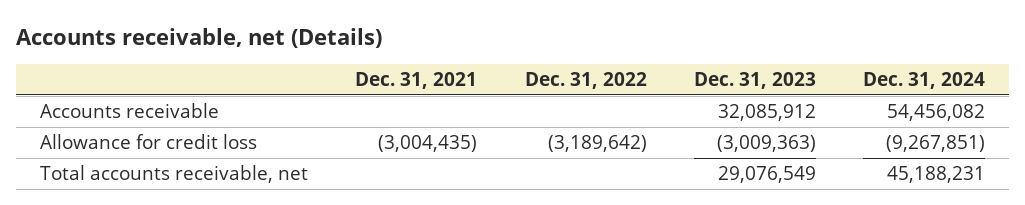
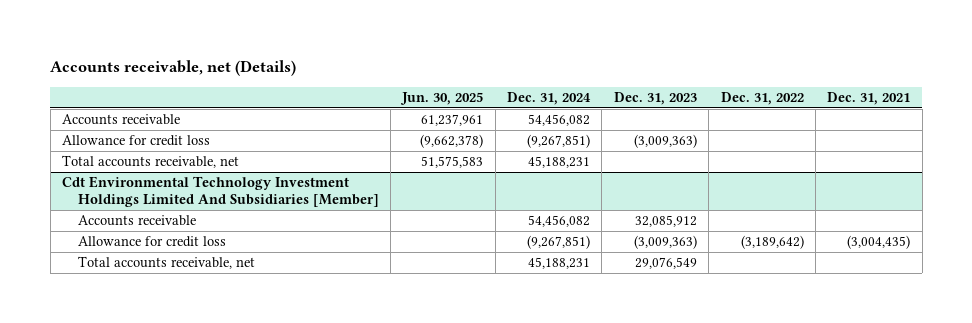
- | Dec. 31, 2021 | Dec. 31, 2022 | Dec. 31, 2023 | Dec. 31, 2024
+ | Jun. 30, 2025 | Dec. 31, 2024 | Dec. 31, 2023 | Dec. 31, 2022 | Dec. 31, 2021
+ Accounts receivable | 61,237,961 | 54,456,082 | | |
+ Allowance for credit loss | (9,662,378) | (9,267,851) | (3,009,363) | |
+ Total accounts receivable, net | 51,575,583 | 45,188,231 | | |
+ Cdt Environmental Technology Investment Holdings Limited And Subsidiaries [Member]

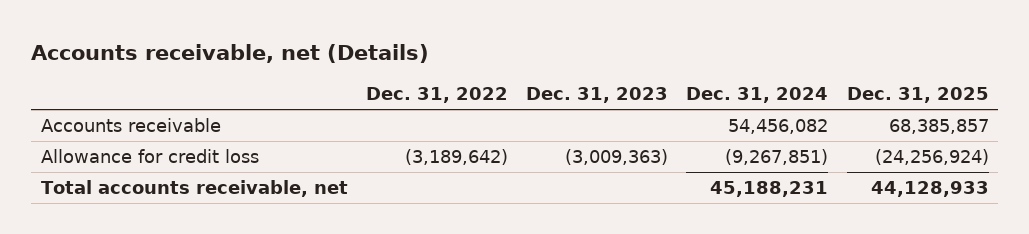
- | Jun. 30, 2025 | Dec. 31, 2024 | Dec. 31, 2023 | Dec. 31, 2022 | Dec. 31, 2021
+ | Dec. 31, 2022 | Dec. 31, 2023 | Dec. 31, 2024 | Dec. 31, 2025
- Allowance for credit loss | (9,662,378) | (9,267,851) | (3,009,363) | |
- Cdt Environmental Technology Investment Holdings Limited And Subsidiaries [Member]
- Accounts receivable | | 54,456,082 | 32,085,912 | |
- Total accounts receivable, net | | 45,188,231 | 29,076,549 | |
moved down: Total accounts receivable, net | | | 45,188,231 | 44,128,933

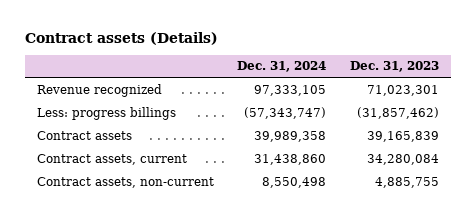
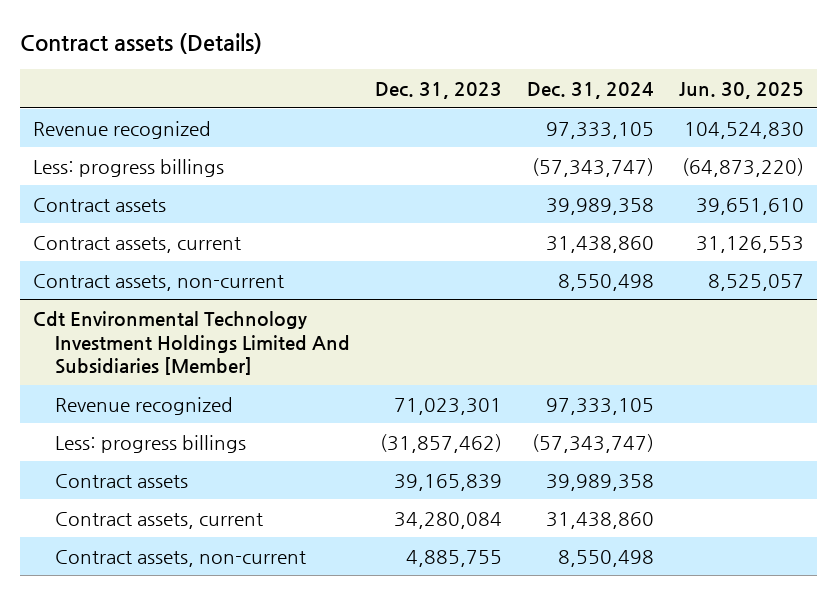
- | Dec. 31, 2024 | Dec. 31, 2023
+ | Dec. 31, 2023 | Dec. 31, 2024 | Jun. 30, 2025
+ Revenue recognized | | 97,333,105 | 104,524,830
+ Less: progress billings | | (57,343,747) | (64,873,220)
+ Contract assets | | 39,989,358 | 39,651,610
+ Contract assets, current | | 31,438,860 | 31,126,553
+ Contract assets, non-current | | 8,550,498 | 8,525,057
+ Cdt Environmental Technology Investment Holdings Limited And Subsidiaries [Member]

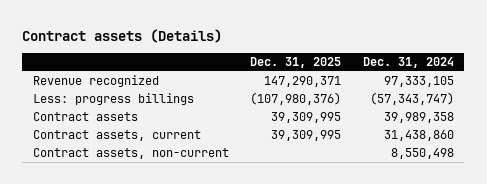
- | Dec. 31, 2023 | Dec. 31, 2024 | Jun. 30, 2025
+ | Dec. 31, 2025 | Dec. 31, 2024
- Cdt Environmental Technology Investment Holdings Limited And Subsidiaries [Member]
- Revenue recognized | 71,023,301 | 97,333,105 |
- Less: progress billings | (31,857,462) | (57,343,747) |
- Contract assets | 39,165,839 | 39,989,358 |
- Contract assets, current | 34,280,084 | 31,438,860 |
- Contract assets, non-current | 4,885,755 | 8,550,498 |

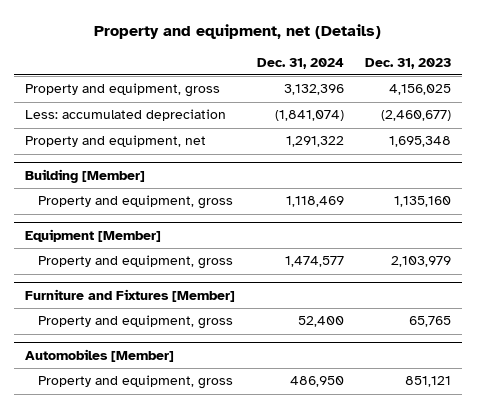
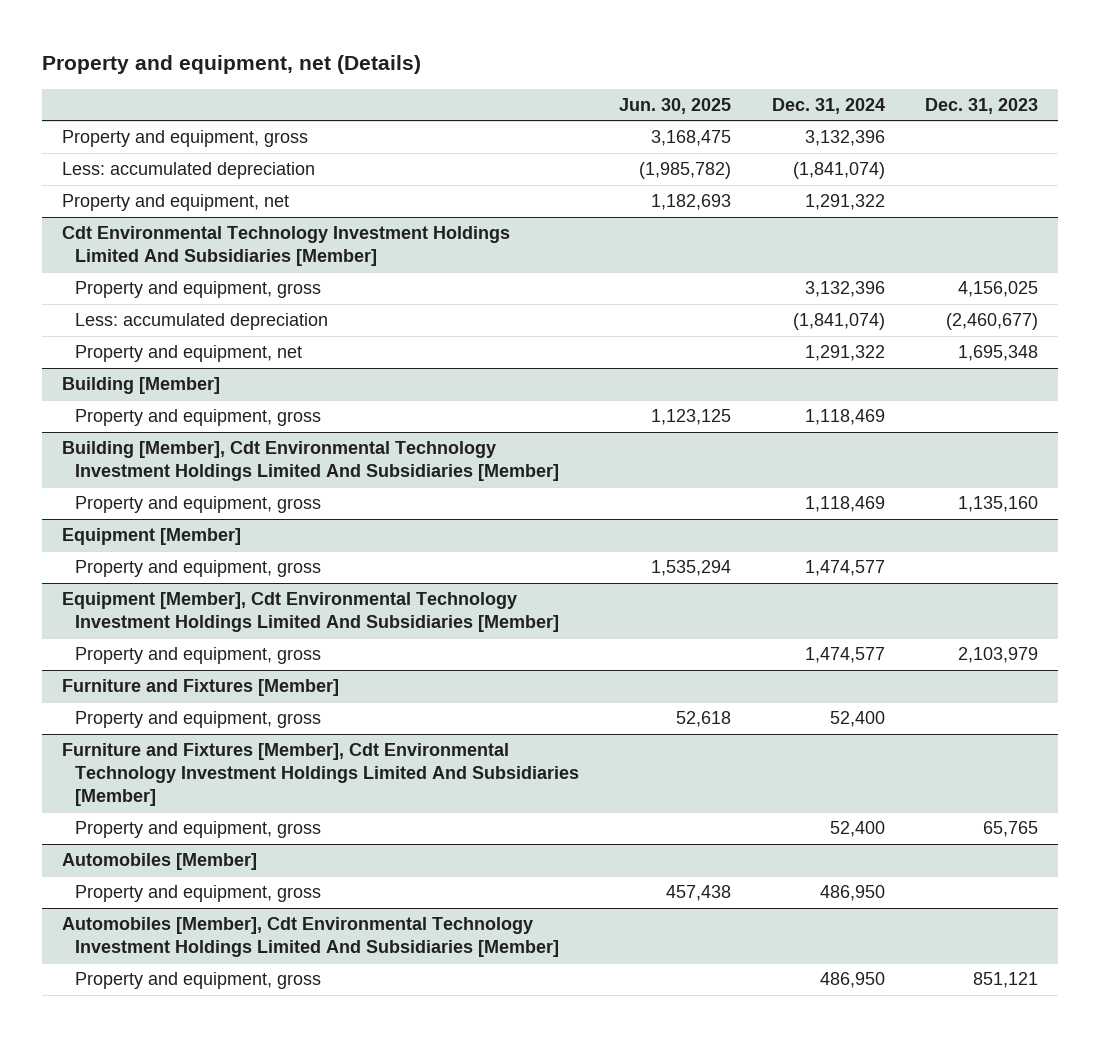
- | Dec. 31, 2024 | Dec. 31, 2023
+ | Jun. 30, 2025 | Dec. 31, 2024 | Dec. 31, 2023
+ Property and equipment, gross | 3,168,475 | 3,132,396 |
+ Less: accumulated depreciation | (1,985,782) | (1,841,074) |
+ Property and equipment, net | 1,182,693 | 1,291,322 |
+ Cdt Environmental Technology Investment Holdings Limited And Subsidiaries [Member]
@ Building [Member]
+ Property and equipment, gross | 1,123,125 | 1,118,469 |
+ Building [Member], Cdt Environmental Technology Investment Holdings Limited And Subsidiaries [Member]
@ Equipment [Member]
+ Property and equipment, gross | 1,535,294 | 1,474,577 |
+ Equipment [Member], Cdt Environmental Technology Investment Holdings Limited And Subsidiaries [Member]
@ Furniture and Fixtures [Member]
+ Property and equipment, gross | 52,618 | 52,400 |
+ Furniture and Fixtures [Member], Cdt Environmental Technology Investment Holdings Limited And Subsidiaries [Member]
@ Automobiles [Member]
+ Property and equipment, gross | 457,438 | 486,950 |
+ Automobiles [Member], Cdt Environmental Technology Investment Holdings Limited And Subsidiaries [Member]

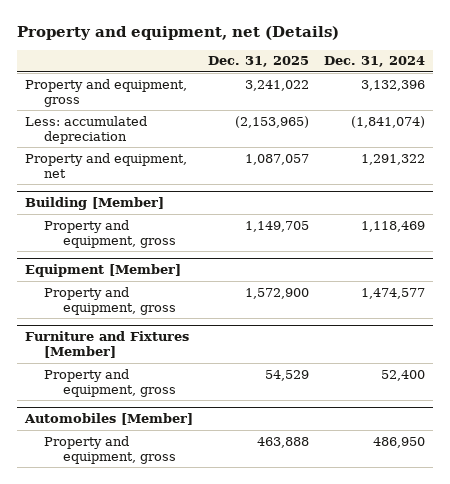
- | Jun. 30, 2025 | Dec. 31, 2024 | Dec. 31, 2023
+ | Dec. 31, 2025 | Dec. 31, 2024
- Cdt Environmental Technology Investment Holdings Limited And Subsidiaries [Member]
- Property and equipment, gross | | 3,132,396 | 4,156,025
- Less: accumulated depreciation | | (1,841,074) | (2,460,677)
- Property and equipment, net | | 1,291,322 | 1,695,348
- Building [Member], Cdt Environmental Technology Investment Holdings Limited And Subsidiaries [Member]
- Property and equipment, gross | | 1,118,469 | 1,135,160
- Equipment [Member], Cdt Environmental Technology Investment Holdings Limited And Subsidiaries [Member]
- Property and equipment, gross | | 1,474,577 | 2,103,979
- Furniture and Fixtures [Member], Cdt Environmental Technology Investment Holdings Limited And Subsidiaries [Member]
- Property and equipment, gross | | 52,400 | 65,765
- Automobiles [Member], Cdt Environmental Technology Investment Holdings Limited And Subsidiaries [Member]
- Property and equipment, gross | | 486,950 | 851,121

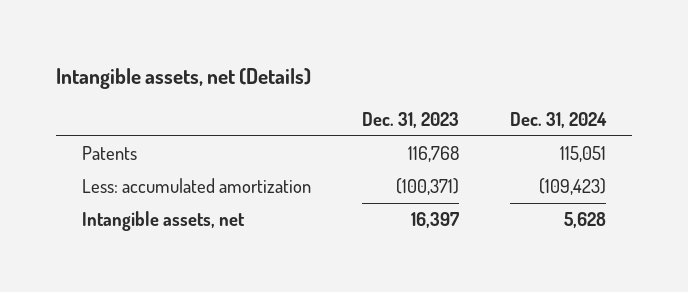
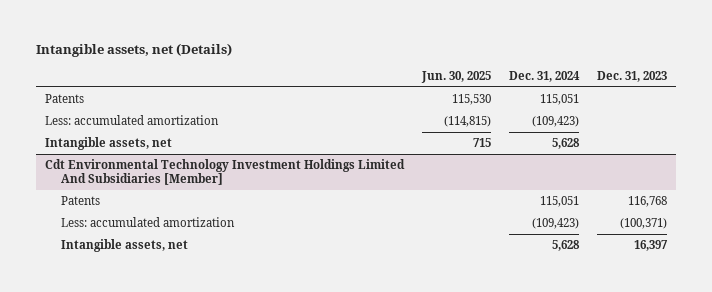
- | Dec. 31, 2023 | Dec. 31, 2024
+ | Jun. 30, 2025 | Dec. 31, 2024 | Dec. 31, 2023
+ Patents | 115,530 | 115,051 |
+ Less: accumulated amortization | (114,815) | (109,423) |
+ Intangible assets, net | 715 | 5,628 |
+ Cdt Environmental Technology Investment Holdings Limited And Subsidiaries [Member]

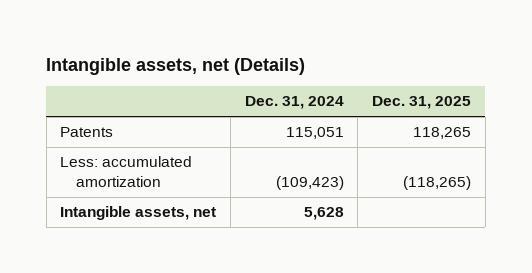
- | Jun. 30, 2025 | Dec. 31, 2024 | Dec. 31, 2023
+ | Dec. 31, 2024 | Dec. 31, 2025
- Cdt Environmental Technology Investment Holdings Limited And Subsidiaries [Member]
- Patents | | 115,051 | 116,768
- Less: accumulated amortization | | (109,423) | (100,371)
- Intangible assets, net | | 5,628 | 16,397

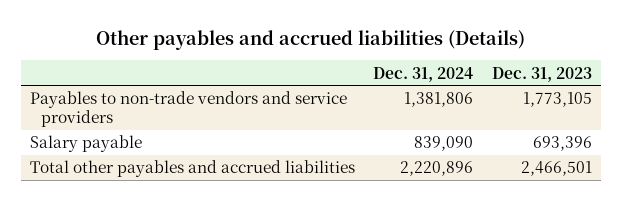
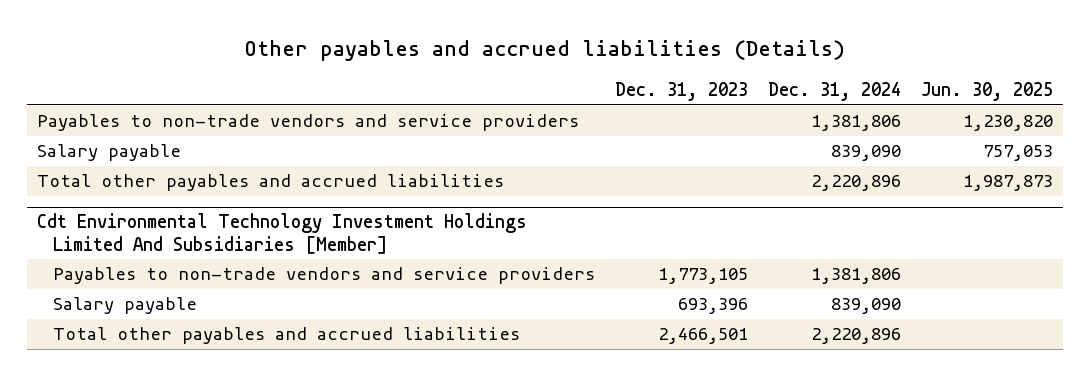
- | Dec. 31, 2024 | Dec. 31, 2023
+ | Dec. 31, 2023 | Dec. 31, 2024 | Jun. 30, 2025
+ Payables to non-trade vendors and service providers | | 1,381,806 | 1,230,820
+ Salary payable | | 839,090 | 757,053
+ Total other payables and accrued liabilities | | 2,220,896 | 1,987,873
+ Cdt Environmental Technology Investment Holdings Limited And Subsidiaries [Member]

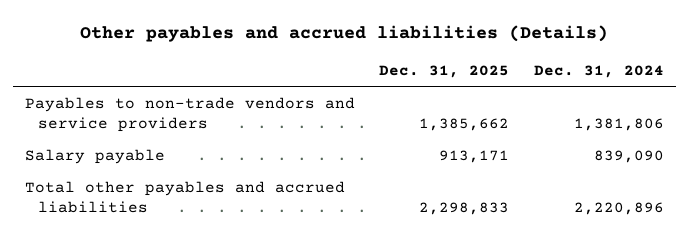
- | Dec. 31, 2023 | Dec. 31, 2024 | Jun. 30, 2025
+ | Dec. 31, 2025 | Dec. 31, 2024
- Cdt Environmental Technology Investment Holdings Limited And Subsidiaries [Member]
- Payables to non-trade vendors and service providers | 1,773,105 | 1,381,806 |
- Salary payable | 693,396 | 839,090 |
- Total other payables and accrued liabilities | 2,466,501 | 2,220,896 |

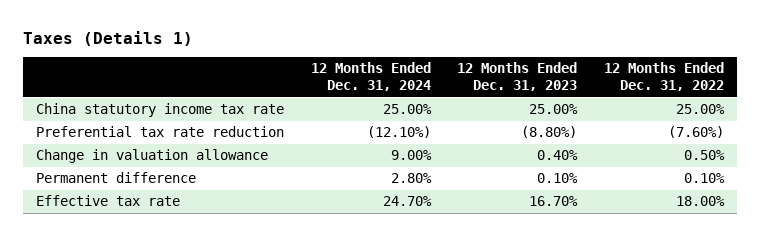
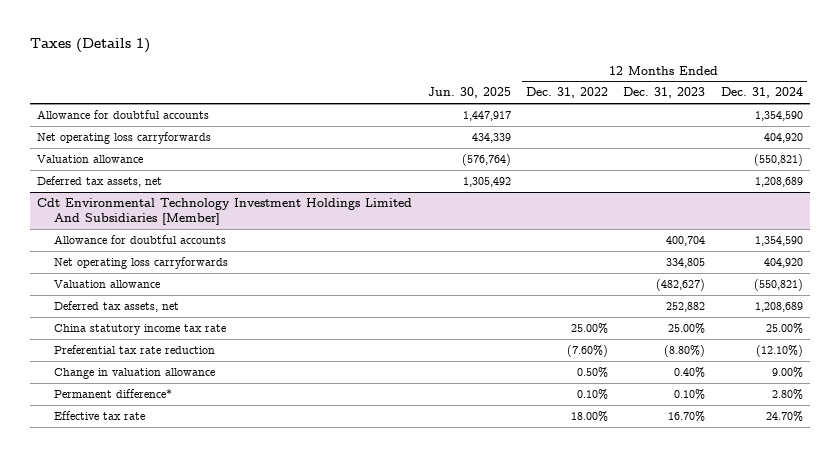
- | 12 Months Ended Dec. 31, 2024 | 12 Months Ended Dec. 31, 2023 | 12 Months Ended Dec. 31, 2022
+ | Jun. 30, 2025 | 12 Months Ended Dec. 31, 2022 | 12 Months Ended Dec. 31, 2023 | 12 Months Ended Dec. 31, 2024
+ Allowance for doubtful accounts | 1,447,917 | | | 1,354,590
+ Net operating loss carryforwards | 434,339 | | | 404,920
+ Valuation allowance | (576,764) | | | (550,821)
+ Deferred tax assets, net | 1,305,492 | | | 1,208,689
+ Cdt Environmental Technology Investment Holdings Limited And Subsidiaries [Member]
+ Allowance for doubtful accounts | | | 400,704 | 1,354,590
+ Net operating loss carryforwards | | | 334,805 | 404,920
+ Valuation allowance | | | (482,627) | (550,821)
+ Deferred tax assets, net | | | 252,882 | 1,208,689
- Permanent difference | 2.80% | 0.10% | 0.10%
+ Permanent difference* | | 0.10% | 0.10% | 2.80%

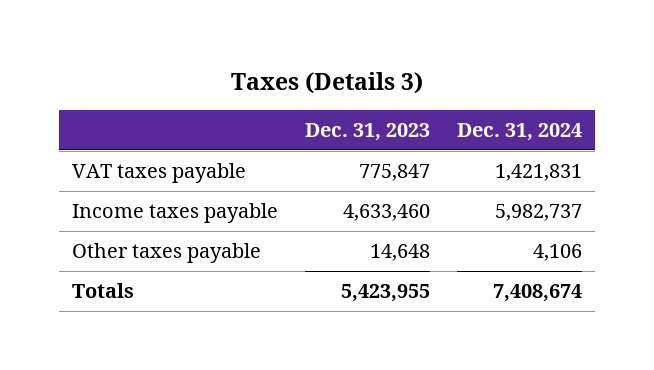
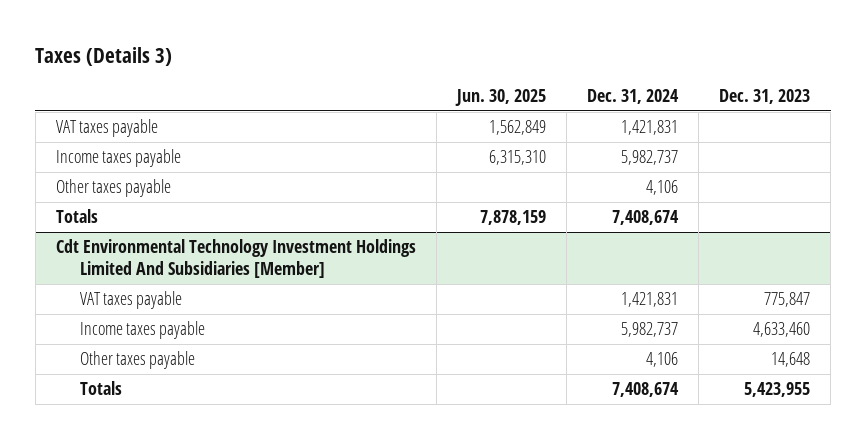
- | Dec. 31, 2023 | Dec. 31, 2024
+ | Jun. 30, 2025 | Dec. 31, 2024 | Dec. 31, 2023
+ VAT taxes payable | 1,562,849 | 1,421,831 |
+ Income taxes payable | 6,315,310 | 5,982,737 |
+ Other taxes payable | | 4,106 |
+ Totals | 7,878,159 | 7,408,674 |
+ Cdt Environmental Technology Investment Holdings Limited And Subsidiaries [Member]

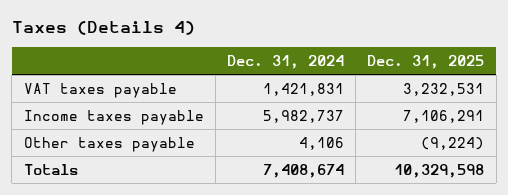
- Taxes (Details 3)
+ Taxes (Details 4)
- | Jun. 30, 2025 | Dec. 31, 2024 | Dec. 31, 2023
+ | Dec. 31, 2024 | Dec. 31, 2025
- Cdt Environmental Technology Investment Holdings Limited And Subsidiaries [Member]
- VAT taxes payable | | 1,421,831 | 775,847
- Income taxes payable | | 5,982,737 | 4,633,460
- Other taxes payable | | 4,106 | 14,648
- Totals | | 7,408,674 | 5,423,955

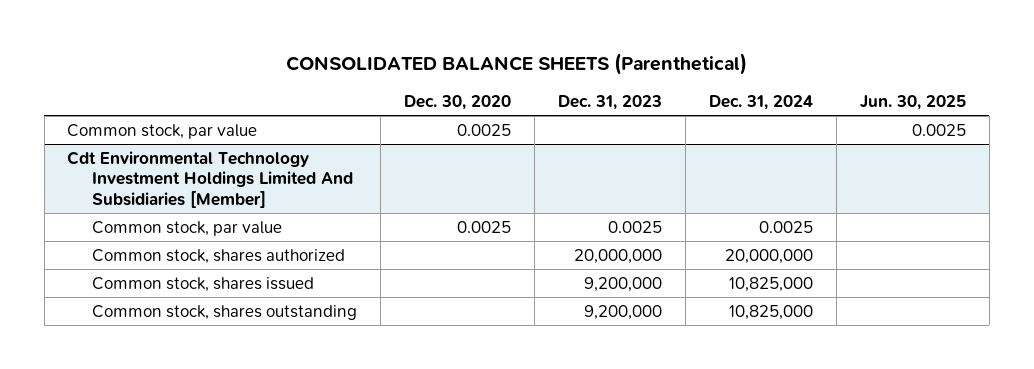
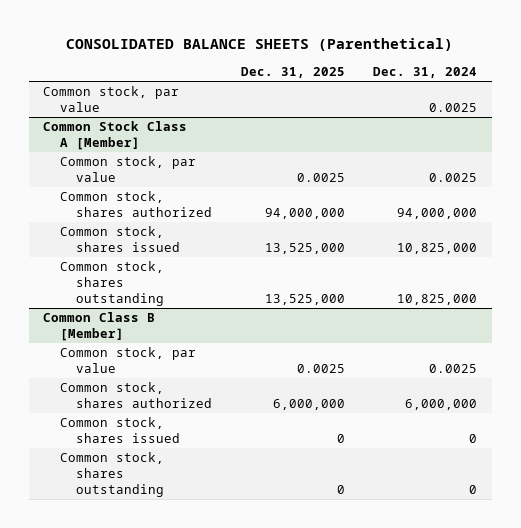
- | Dec. 30, 2020 | Dec. 31, 2023 | Dec. 31, 2024 | Jun. 30, 2025
+ | Dec. 31, 2025 | Dec. 31, 2024
- Common stock, par value | 0.0025 | | | 0.0025
- Cdt Environmental Technology Investment Holdings Limited And Subsidiaries [Member]
- Common stock, shares authorized | | 20,000,000 | 20,000,000 |
+ Common Stock Class A [Member]
+ Common stock, par value | 0.0025 | 0.0025
+ Common stock, shares authorized | 94,000,000 | 94,000,000
+ Common Class B [Member]
+ Common stock, par value | 0.0025 | 0.0025
+ Common stock, shares authorized | 6,000,000 | 6,000,000
+ Common stock, shares issued | 0 | 0
+ Common stock, shares outstanding | 0 | 0

